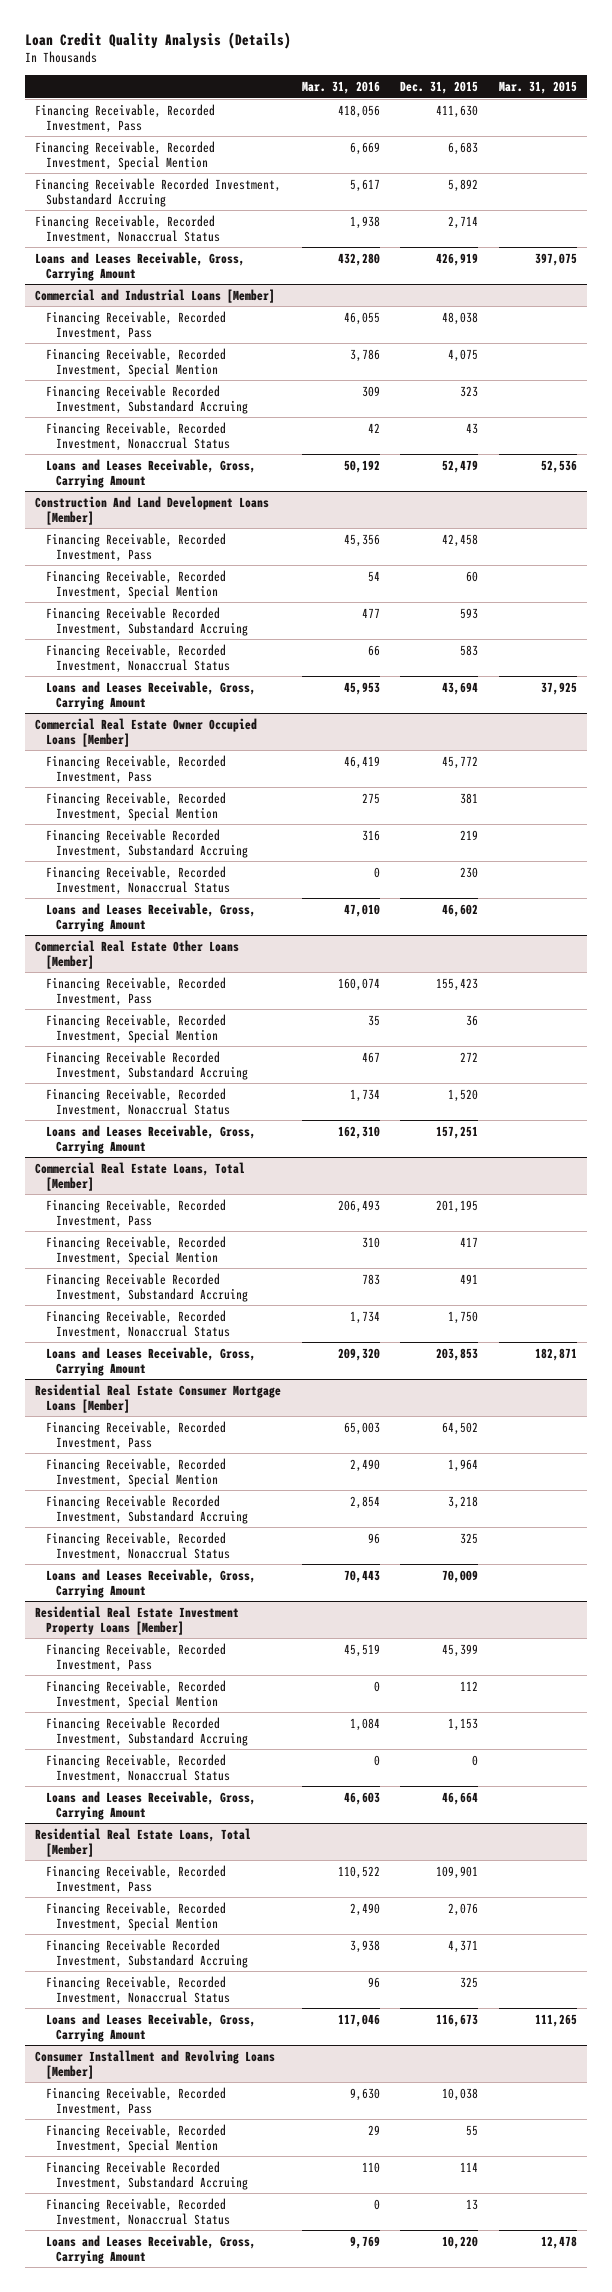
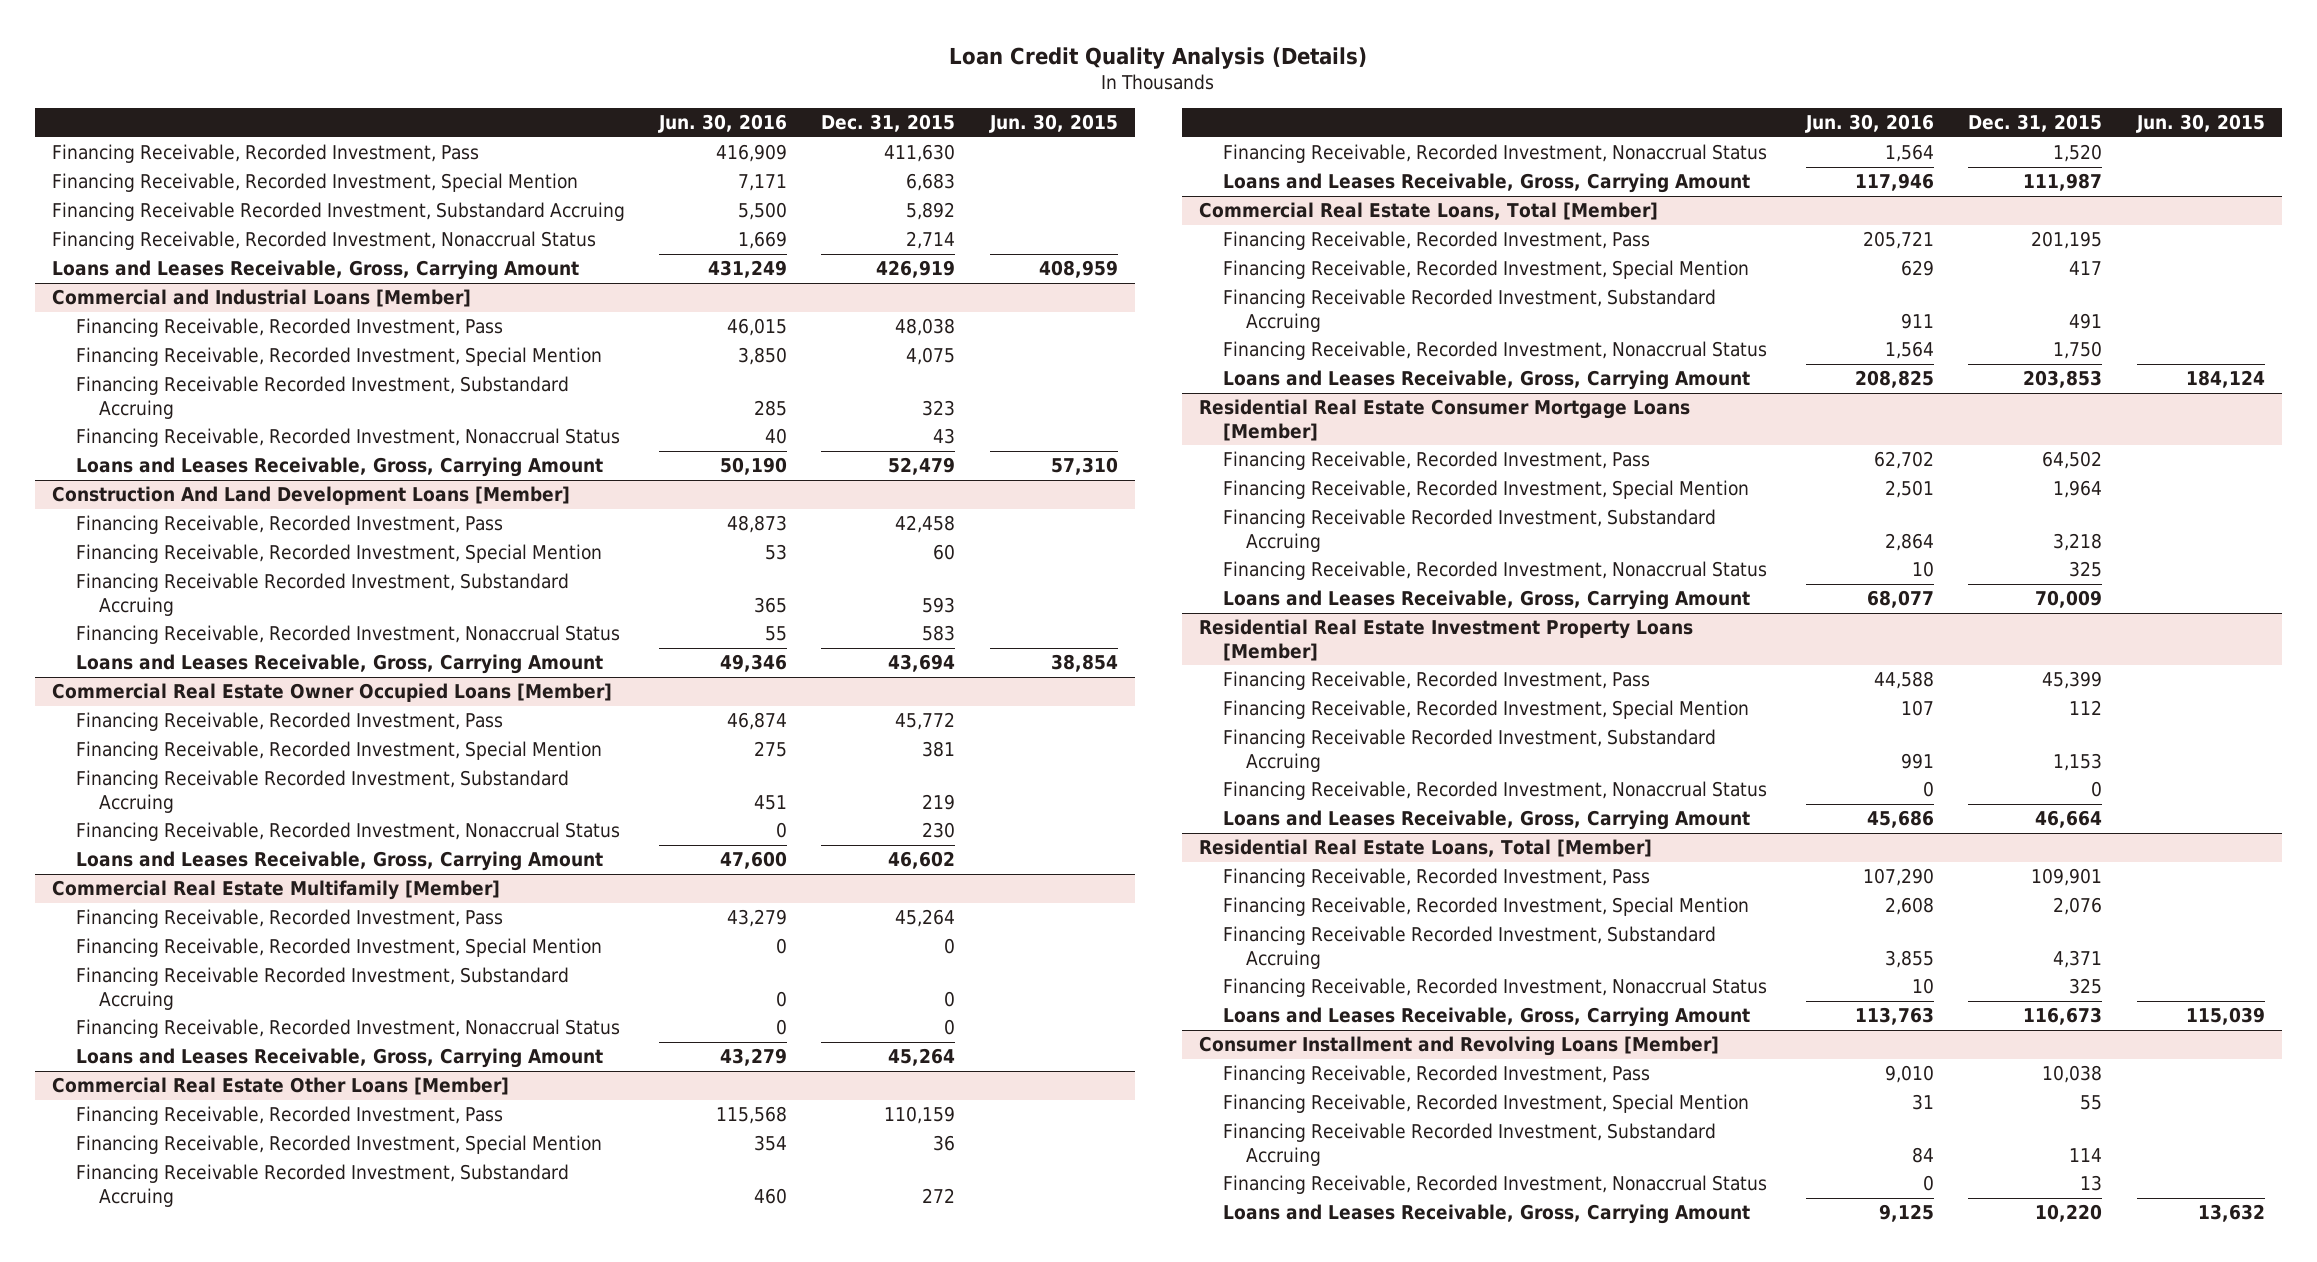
- | Mar. 31, 2016 | Dec. 31, 2015 | Mar. 31, 2015
+ | Jun. 30, 2016 | Dec. 31, 2015 | Jun. 30, 2015
+ Commercial Real Estate Multifamily [Member]
+ Financing Receivable, Recorded Investment, Pass | 43,279 | 45,264 |
+ Financing Receivable, Recorded Investment, Special Mention | 0 | 0 |
+ Financing Receivable Recorded Investment, Substandard Accruing | 0 | 0 |
+ Financing Receivable, Recorded Investment, Nonaccrual Status | 0 | 0 |
+ Loans and Leases Receivable, Gross, Carrying Amount | 43,279 | 45,264 |
@ Commercial Real Estate Other Loans [Member]
- Financing Receivable, Recorded Investment, Pass | 160,074 | 155,423 |
+ Financing Receivable, Recorded Investment, Pass | 115,568 | 110,159 |
- Loans and Leases Receivable, Gross, Carrying Amount | 162,310 | 157,251 |
+ Loans and Leases Receivable, Gross, Carrying Amount | 117,946 | 111,987 |

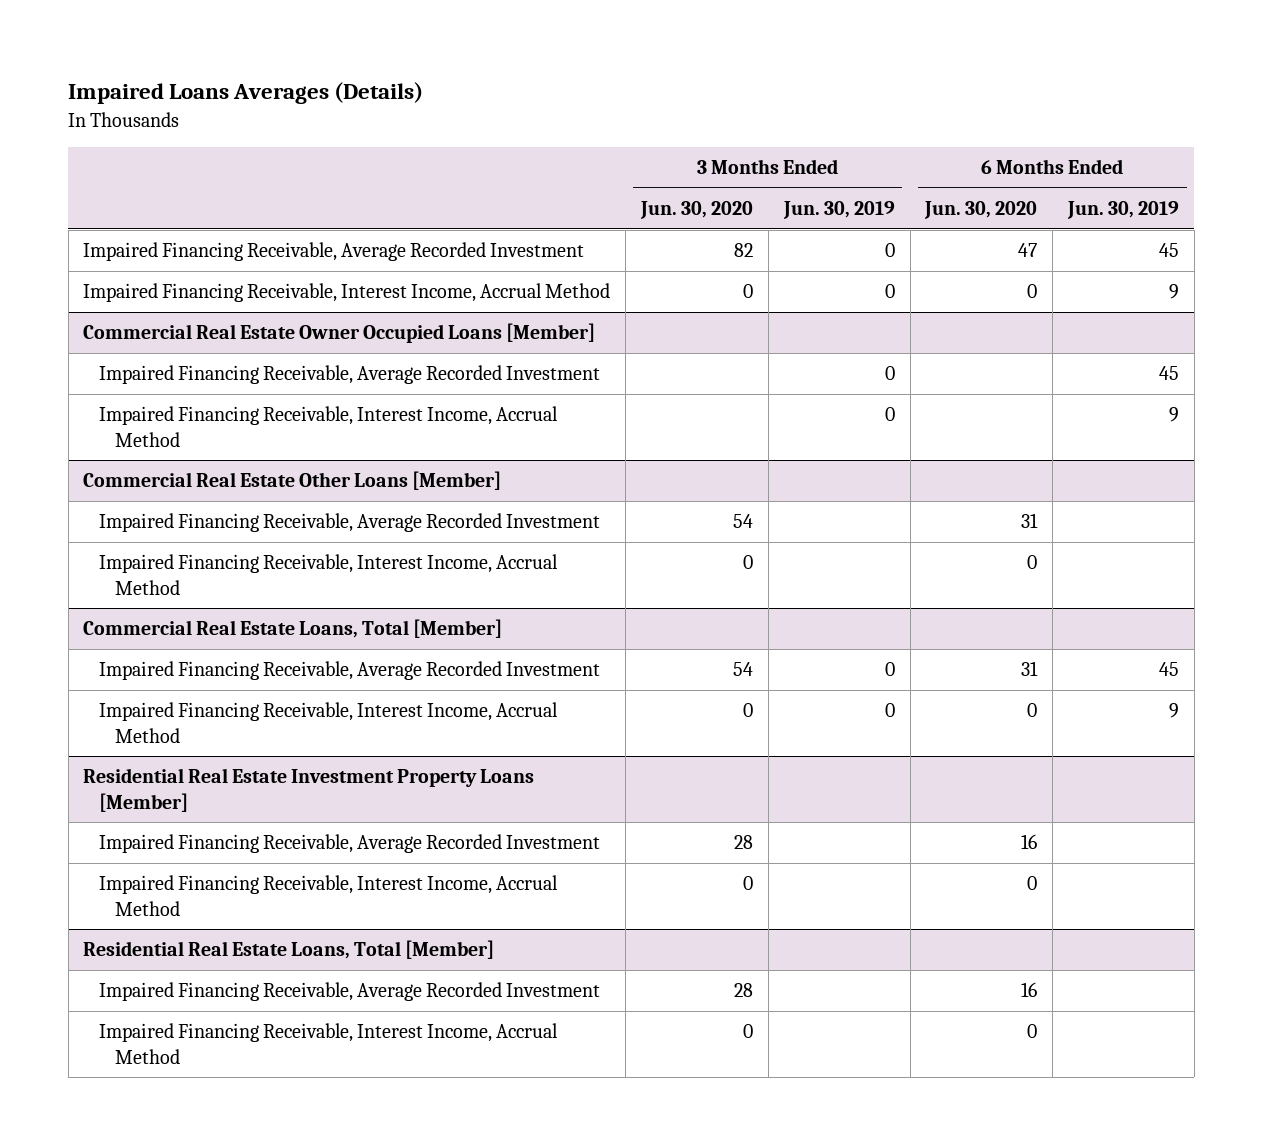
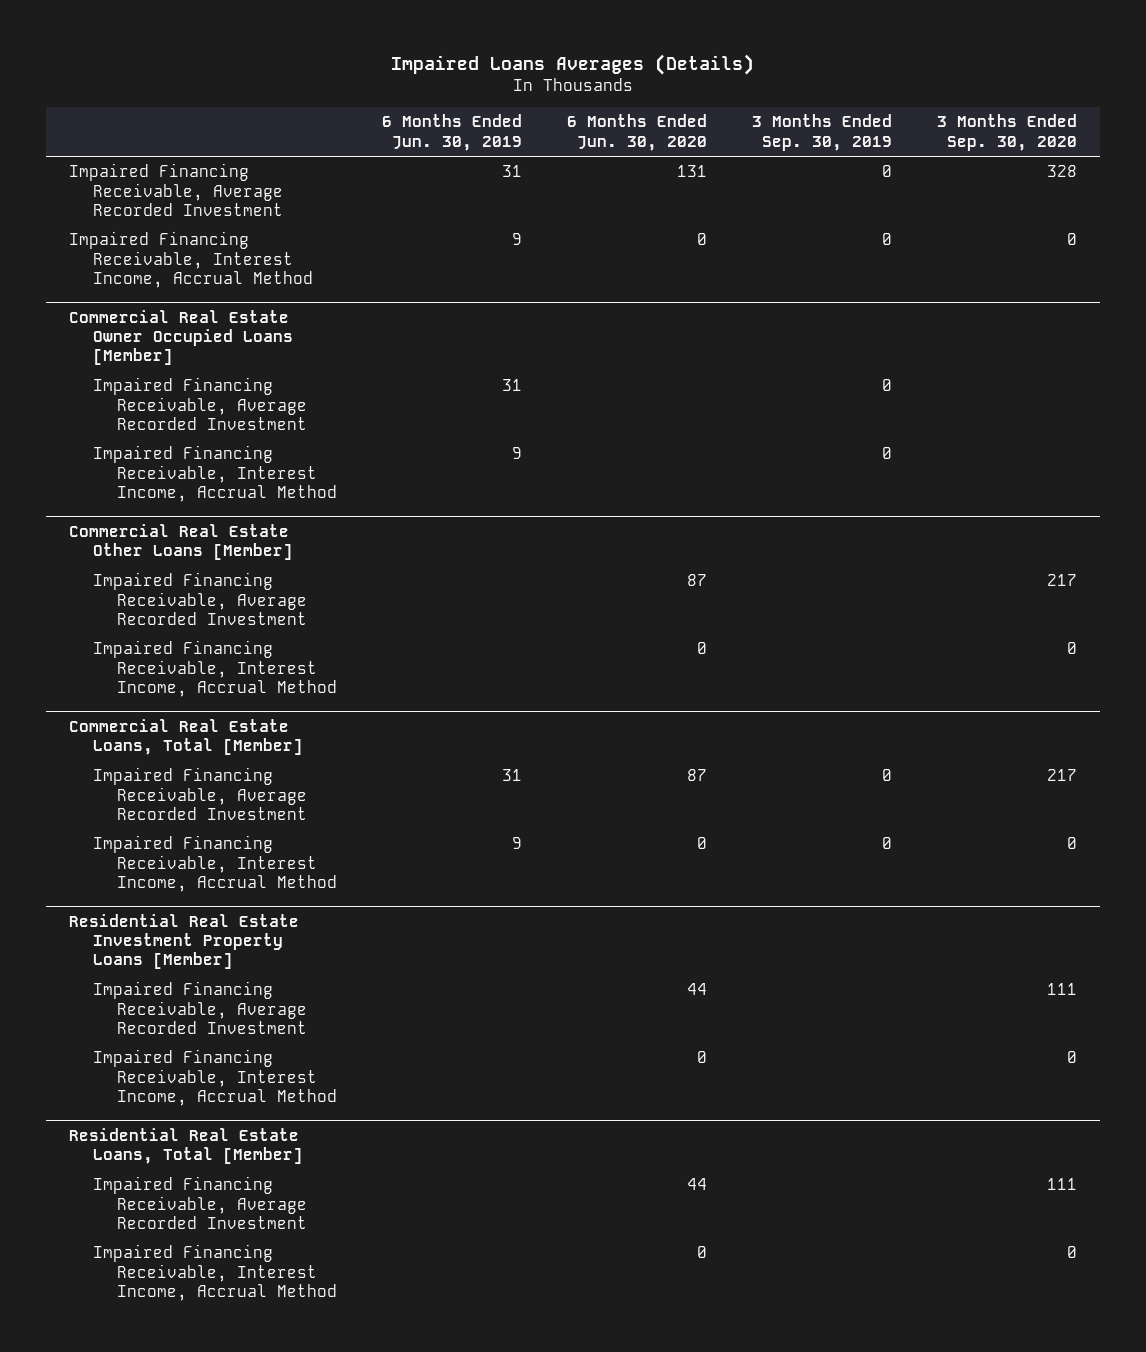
- | 3 Months Ended Jun. 30, 2020 | 3 Months Ended Jun. 30, 2019 | 6 Months Ended Jun. 30, 2020 | 6 Months Ended Jun. 30, 2019
+ | 6 Months Ended Jun. 30, 2019 | 6 Months Ended Jun. 30, 2020 | 3 Months Ended Sep. 30, 2019 | 3 Months Ended Sep. 30, 2020
- Impaired Financing Receivable, Average Recorded Investment | 82 | 0 | 47 | 45
+ Impaired Financing Receivable, Average Recorded Investment | 31 | 131 | 0 | 328
@ Commercial Real Estate Owner Occupied Loans [Member]
- Impaired Financing Receivable, Average Recorded Investment | | 0 | | 45
+ Impaired Financing Receivable, Average Recorded Investment | 31 | | 0 |
@ Commercial Real Estate Other Loans [Member]
- Impaired Financing Receivable, Average Recorded Investment | 54 | | 31 |
+ Impaired Financing Receivable, Average Recorded Investment | | 87 | | 217
@ Commercial Real Estate Loans, Total [Member]
- Impaired Financing Receivable, Average Recorded Investment | 54 | 0 | 31 | 45
+ Impaired Financing Receivable, Average Recorded Investment | 31 | 87 | 0 | 217
@ Residential Real Estate Investment Property Loans [Member]
- Impaired Financing Receivable, Average Recorded Investment | 28 | | 16 |
+ Impaired Financing Receivable, Average Recorded Investment | | 44 | | 111
@ Residential Real Estate Loans, Total [Member]
- Impaired Financing Receivable, Average Recorded Investment | 28 | | 16 |
+ Impaired Financing Receivable, Average Recorded Investment | | 44 | | 111

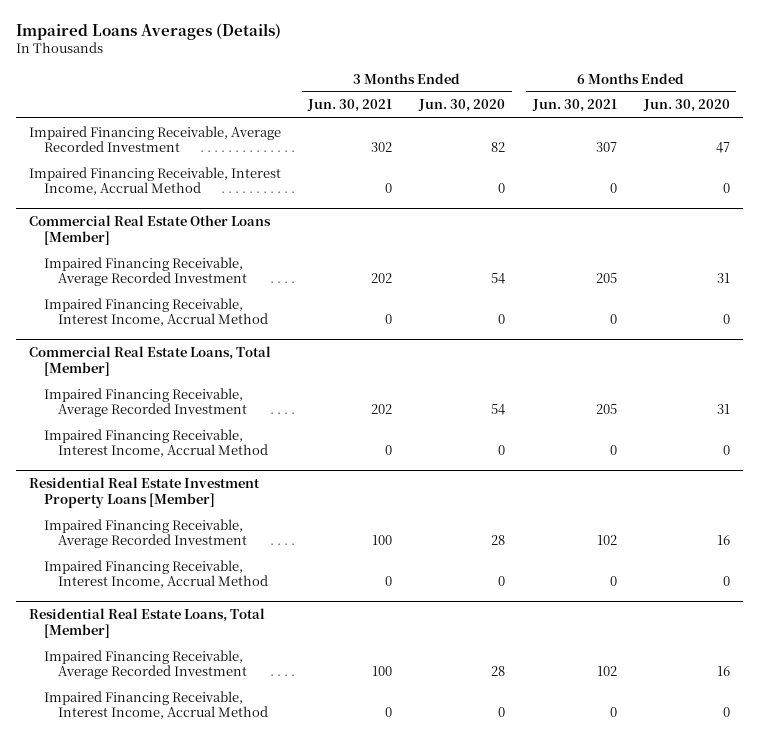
- | 6 Months Ended Jun. 30, 2019 | 6 Months Ended Jun. 30, 2020 | 3 Months Ended Sep. 30, 2019 | 3 Months Ended Sep. 30, 2020
+ | 3 Months Ended Jun. 30, 2021 | 3 Months Ended Jun. 30, 2020 | 6 Months Ended Jun. 30, 2021 | 6 Months Ended Jun. 30, 2020
- Impaired Financing Receivable, Average Recorded Investment | 31 | 131 | 0 | 328
+ Impaired Financing Receivable, Average Recorded Investment | 302 | 82 | 307 | 47
- Commercial Real Estate Owner Occupied Loans [Member]
- Impaired Financing Receivable, Average Recorded Investment | 31 | | 0 |
- Impaired Financing Receivable, Interest Income, Accrual Method | 9 | | 0 |
@ Commercial Real Estate Other Loans [Member]
- Impaired Financing Receivable, Average Recorded Investment | | 87 | | 217
+ Impaired Financing Receivable, Average Recorded Investment | 202 | 54 | 205 | 31
@ Commercial Real Estate Loans, Total [Member]
- Impaired Financing Receivable, Average Recorded Investment | 31 | 87 | 0 | 217
+ Impaired Financing Receivable, Average Recorded Investment | 202 | 54 | 205 | 31
@ Residential Real Estate Investment Property Loans [Member]
- Impaired Financing Receivable, Average Recorded Investment | | 44 | | 111
+ Impaired Financing Receivable, Average Recorded Investment | 100 | 28 | 102 | 16
@ Residential Real Estate Loans, Total [Member]
- Impaired Financing Receivable, Average Recorded Investment | | 44 | | 111
+ Impaired Financing Receivable, Average Recorded Investment | 100 | 28 | 102 | 16

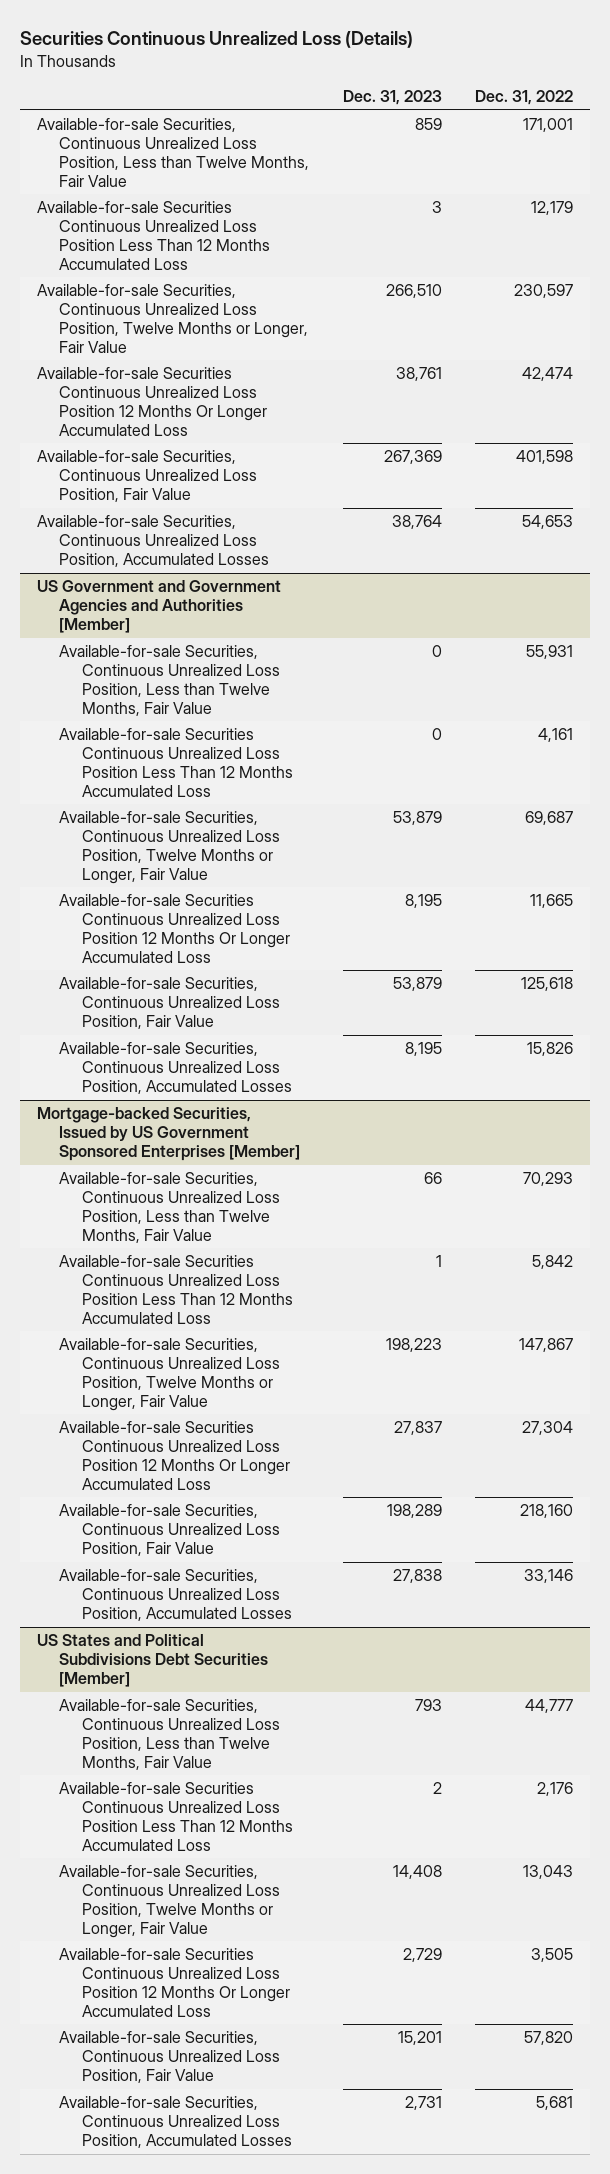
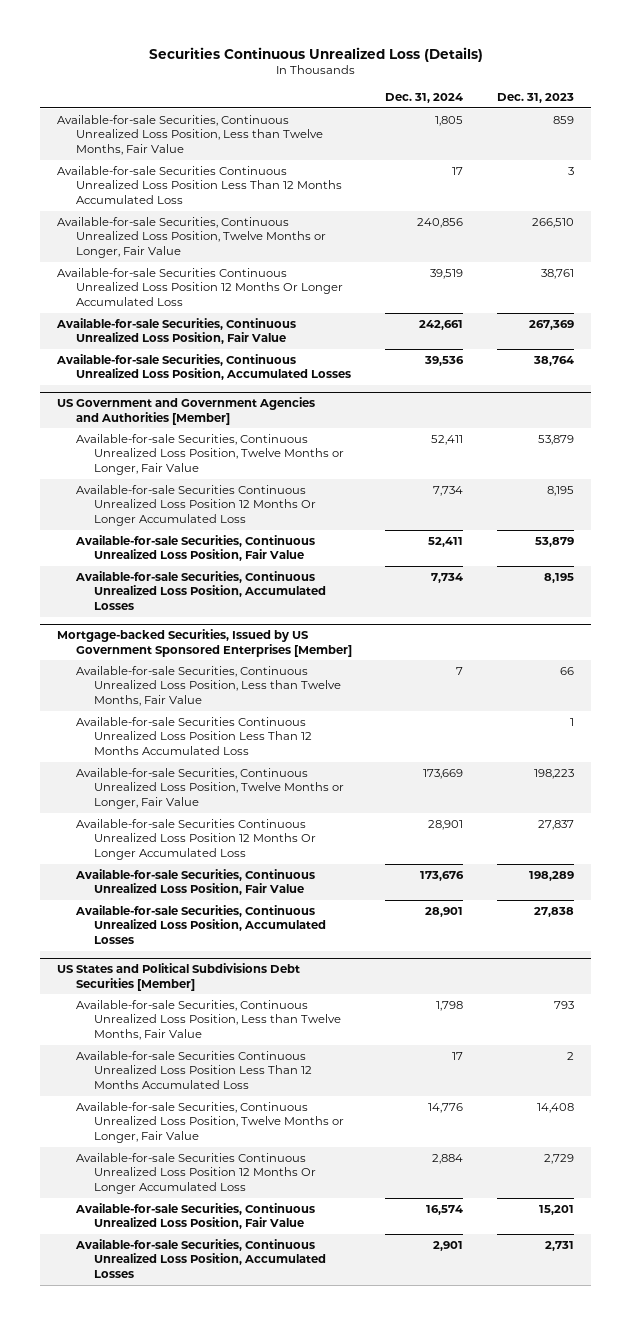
- | Dec. 31, 2023 | Dec. 31, 2022
+ | Dec. 31, 2024 | Dec. 31, 2023
@ US Government and Government Agencies and Authorities [Member]
- Available-for-sale Securities, Continuous Unrealized Loss Position, Less than Twelve Months, Fair Value | 0 | 55,931
- Available-for-sale Securities Continuous Unrealized Loss Position Less Than 12 Months Accumulated Loss | 0 | 4,161

